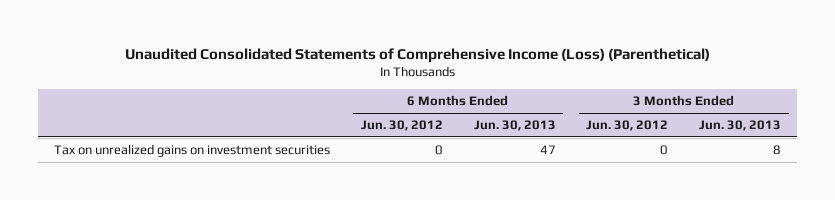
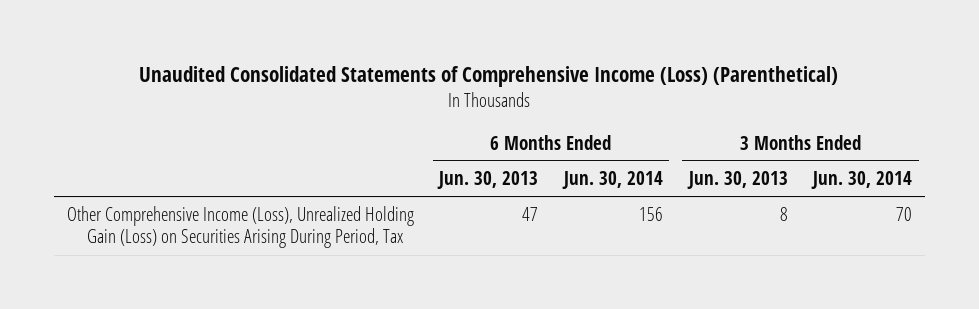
- | 6 Months Ended Jun. 30, 2012 | 6 Months Ended Jun. 30, 2013 | 3 Months Ended Jun. 30, 2012 | 3 Months Ended Jun. 30, 2013
+ | 6 Months Ended Jun. 30, 2013 | 6 Months Ended Jun. 30, 2014 | 3 Months Ended Jun. 30, 2013 | 3 Months Ended Jun. 30, 2014
- Tax on unrealized gains on investment securities | 0 | 47 | 0 | 8
+ Other Comprehensive Income (Loss), Unrealized Holding Gain (Loss) on Securities Arising During Period, Tax | 47 | 156 | 8 | 70

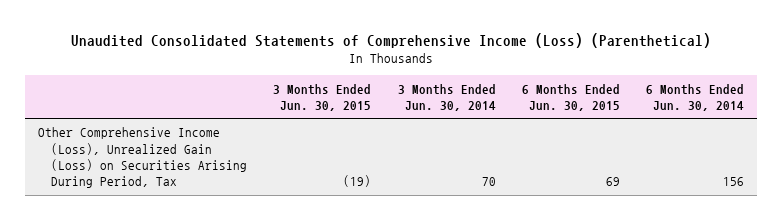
- | 6 Months Ended Jun. 30, 2013 | 6 Months Ended Jun. 30, 2014 | 3 Months Ended Jun. 30, 2013 | 3 Months Ended Jun. 30, 2014
+ | 3 Months Ended Jun. 30, 2015 | 3 Months Ended Jun. 30, 2014 | 6 Months Ended Jun. 30, 2015 | 6 Months Ended Jun. 30, 2014
- Other Comprehensive Income (Loss), Unrealized Holding Gain (Loss) on Securities Arising During Period, Tax | 47 | 156 | 8 | 70
+ Other Comprehensive Income (Loss), Unrealized Gain (Loss) on Securities Arising During Period, Tax | (19) | 70 | 69 | 156

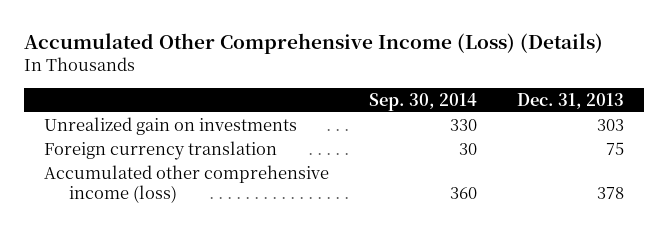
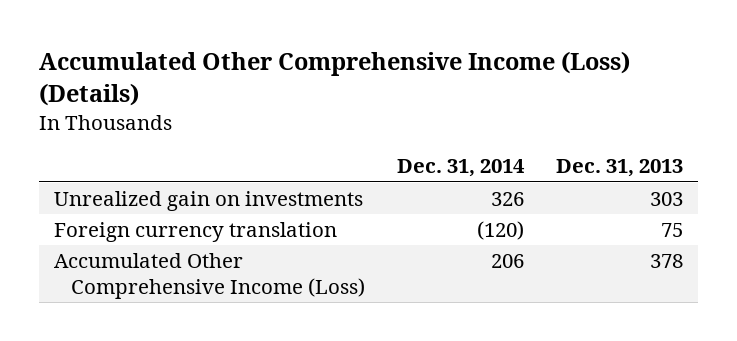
- | Sep. 30, 2014 | Dec. 31, 2013
+ | Dec. 31, 2014 | Dec. 31, 2013
- Accumulated other comprehensive income (loss) | 360 | 378
+ Accumulated Other Comprehensive Income (Loss) | 206 | 378

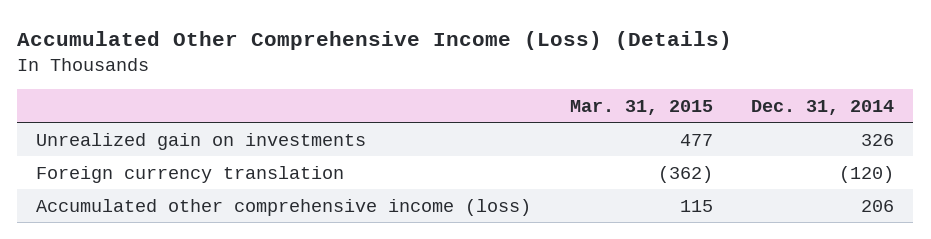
- | Dec. 31, 2014 | Dec. 31, 2013
+ | Mar. 31, 2015 | Dec. 31, 2014
- Accumulated Other Comprehensive Income (Loss) | 206 | 378
+ Accumulated other comprehensive income (loss) | 115 | 206

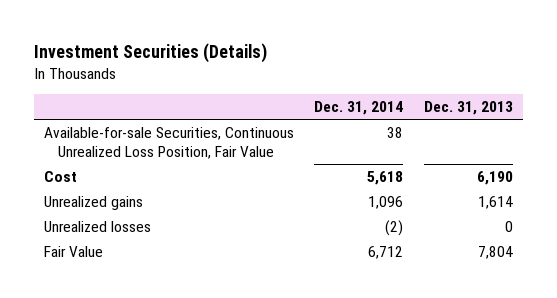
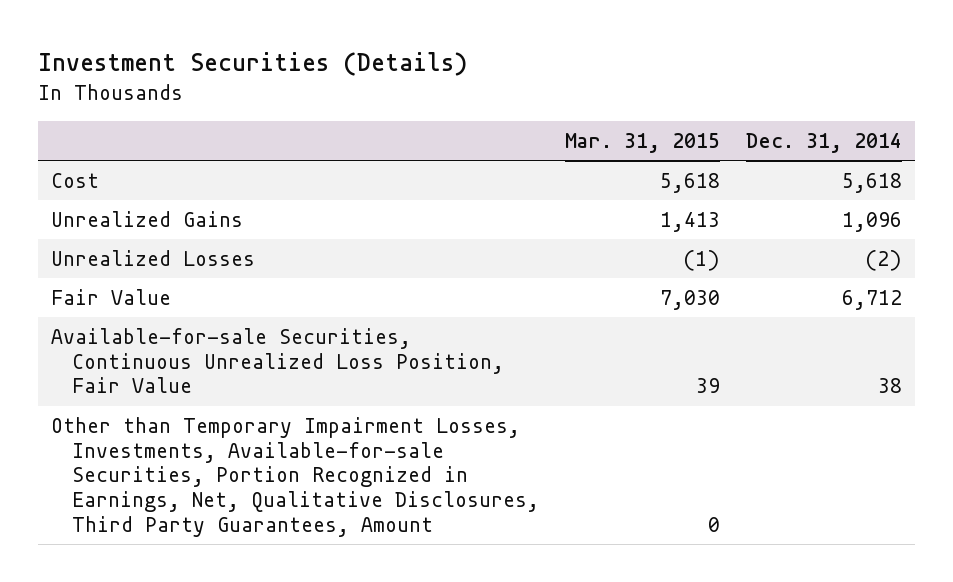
- | Dec. 31, 2014 | Dec. 31, 2013
+ | Mar. 31, 2015 | Dec. 31, 2014
- Unrealized gains | 1,096 | 1,614
- Unrealized losses | (2) | 0
+ Unrealized Gains | 1,413 | 1,096
+ Unrealized Losses | (1) | (2)
moved down: Available-for-sale Securities, Continuous Unrealized Loss Position, Fair Value | 39 | 38
+ Other than Temporary Impairment Losses, Investments, Available-for-sale Securities, Portion Recognized in Earnings, Net, Qualitative Disclosures, Third Party Guarantees, Amount | 0 |

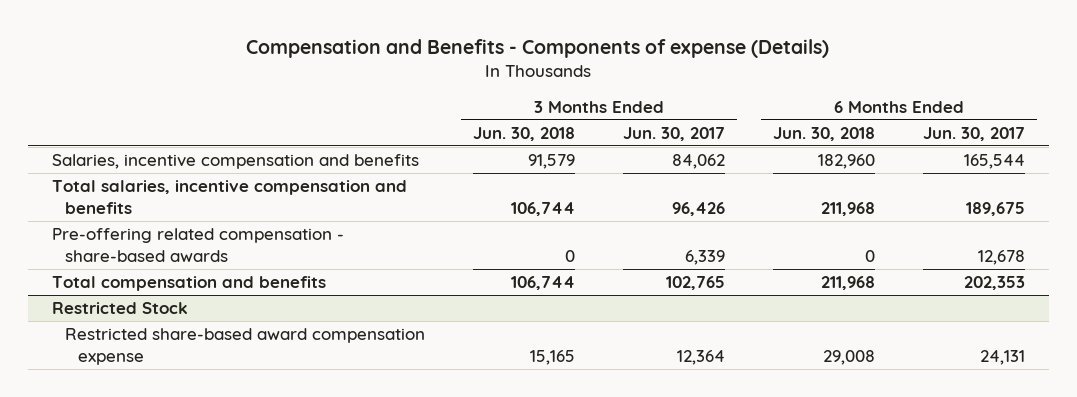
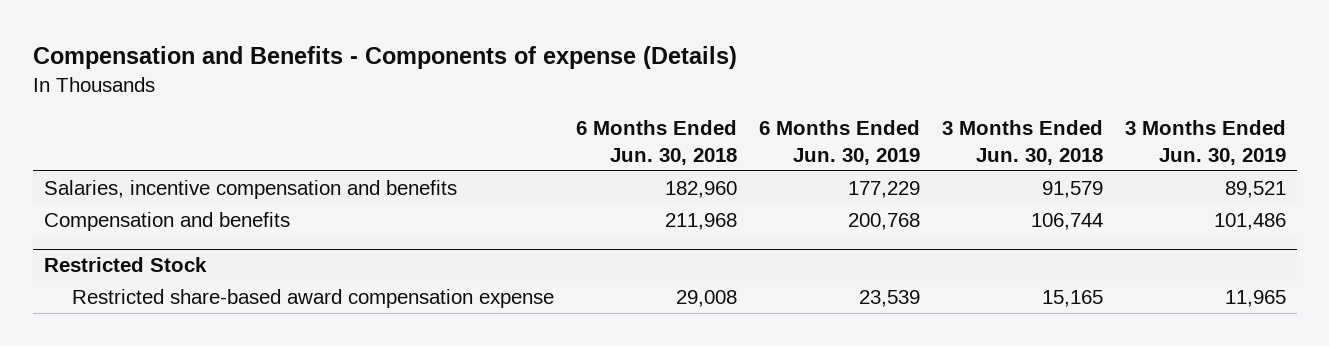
- | 3 Months Ended Jun. 30, 2018 | 3 Months Ended Jun. 30, 2017 | 6 Months Ended Jun. 30, 2018 | 6 Months Ended Jun. 30, 2017
+ | 6 Months Ended Jun. 30, 2018 | 6 Months Ended Jun. 30, 2019 | 3 Months Ended Jun. 30, 2018 | 3 Months Ended Jun. 30, 2019
- Total salaries, incentive compensation and benefits | 106,744 | 96,426 | 211,968 | 189,675
- Pre-offering related compensation - share-based awards | 0 | 6,339 | 0 | 12,678
- Total compensation and benefits | 106,744 | 102,765 | 211,968 | 202,353
+ Compensation and benefits | 211,968 | 200,768 | 106,744 | 101,486

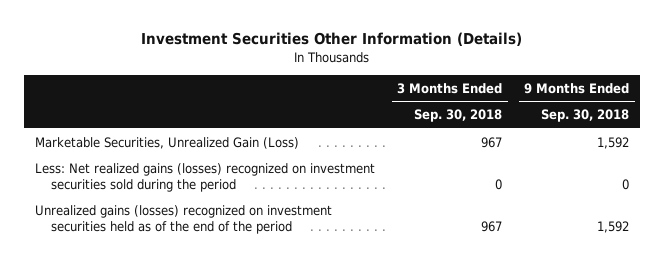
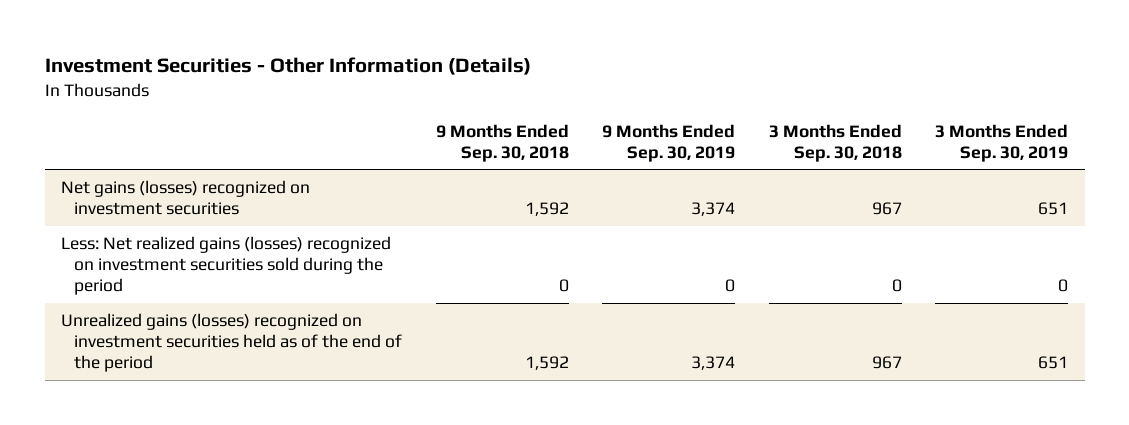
- Investment Securities Other Information (Details)
+ Investment Securities - Other Information (Details)
- | 3 Months Ended Sep. 30, 2018 | 9 Months Ended Sep. 30, 2018
+ | 9 Months Ended Sep. 30, 2018 | 9 Months Ended Sep. 30, 2019 | 3 Months Ended Sep. 30, 2018 | 3 Months Ended Sep. 30, 2019
- Marketable Securities, Unrealized Gain (Loss) | 967 | 1,592
+ Net gains (losses) recognized on investment securities | 1,592 | 3,374 | 967 | 651

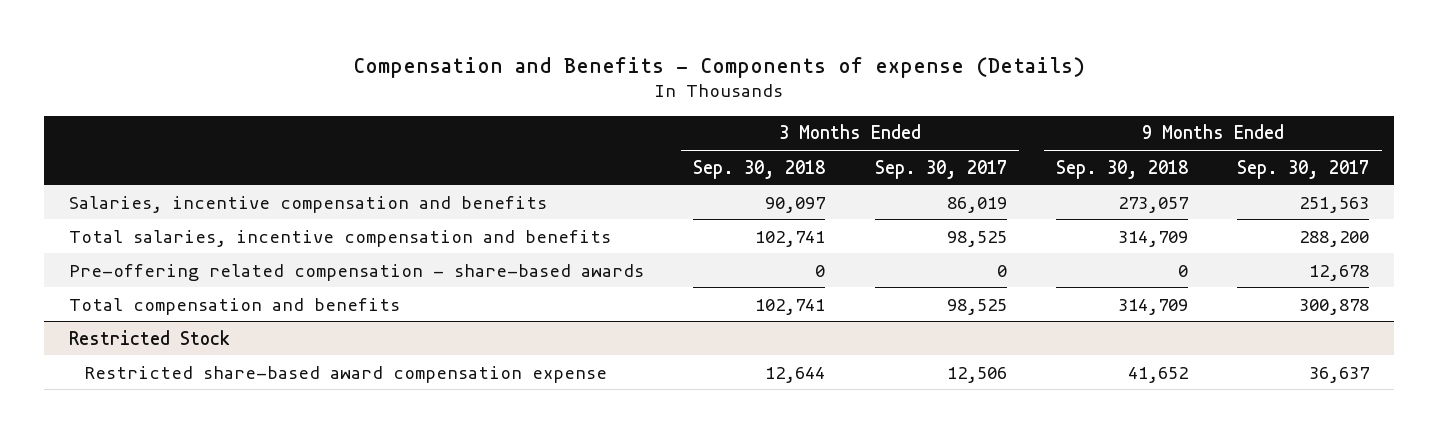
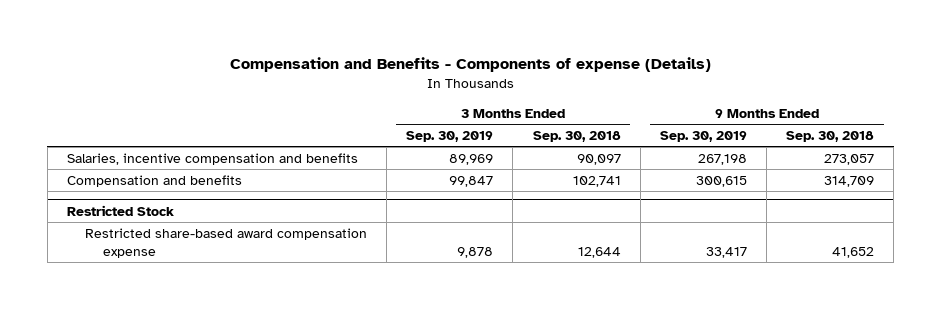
- | 3 Months Ended Sep. 30, 2018 | 3 Months Ended Sep. 30, 2017 | 9 Months Ended Sep. 30, 2018 | 9 Months Ended Sep. 30, 2017
+ | 3 Months Ended Sep. 30, 2019 | 3 Months Ended Sep. 30, 2018 | 9 Months Ended Sep. 30, 2019 | 9 Months Ended Sep. 30, 2018
- Total salaries, incentive compensation and benefits | 102,741 | 98,525 | 314,709 | 288,200
- Pre-offering related compensation - share-based awards | 0 | 0 | 0 | 12,678
- Total compensation and benefits | 102,741 | 98,525 | 314,709 | 300,878
+ Compensation and benefits | 99,847 | 102,741 | 300,615 | 314,709

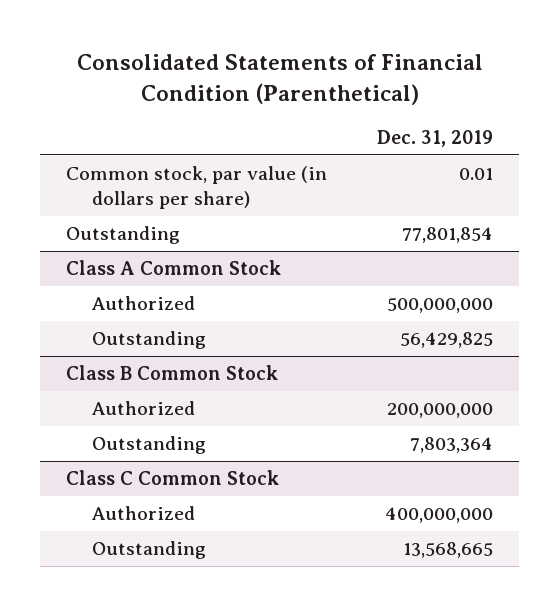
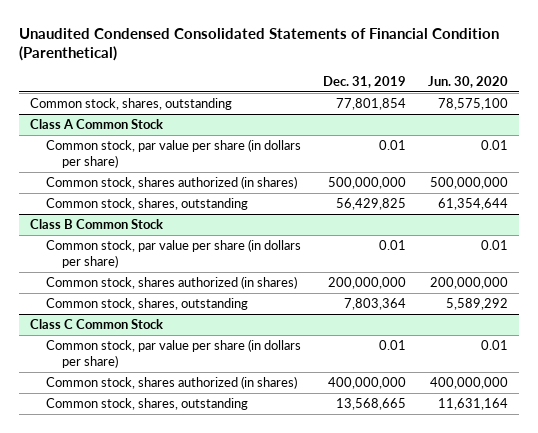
- Consolidated Statements of Financial Condition (Parenthetical)
+ Unaudited Condensed Consolidated Statements of Financial Condition (Parenthetical)
- | Dec. 31, 2019
+ | Dec. 31, 2019 | Jun. 30, 2020
- Common stock, par value (in dollars per share) | 0.01
- Outstanding | 77,801,854
+ Common stock, shares, outstanding | 77,801,854 | 78,575,100
@ Class A Common Stock
- Authorized | 500,000,000
- Outstanding | 56,429,825
+ Common stock, par value per share (in dollars per share) | 0.01 | 0.01
+ Common stock, shares authorized (in shares) | 500,000,000 | 500,000,000
+ Common stock, shares, outstanding | 56,429,825 | 61,354,644
@ Class B Common Stock
- Authorized | 200,000,000
- Outstanding | 7,803,364
+ Common stock, par value per share (in dollars per share) | 0.01 | 0.01
+ Common stock, shares authorized (in shares) | 200,000,000 | 200,000,000
+ Common stock, shares, outstanding | 7,803,364 | 5,589,292
@ Class C Common Stock
- Authorized | 400,000,000
- Outstanding | 13,568,665
+ Common stock, par value per share (in dollars per share) | 0.01 | 0.01
+ Common stock, shares authorized (in shares) | 400,000,000 | 400,000,000
+ Common stock, shares, outstanding | 13,568,665 | 11,631,164

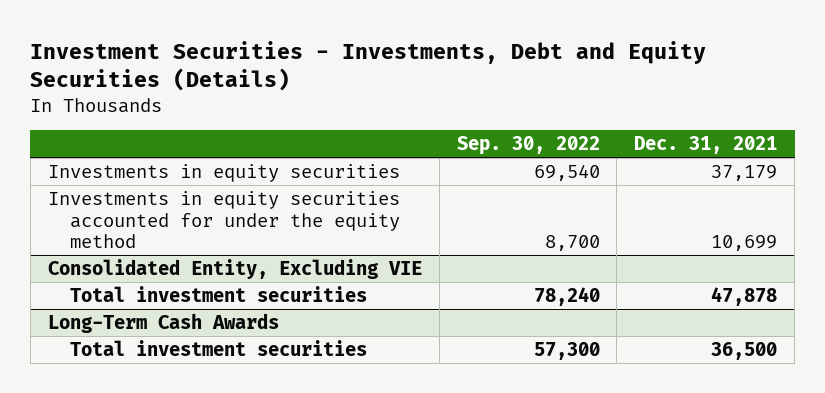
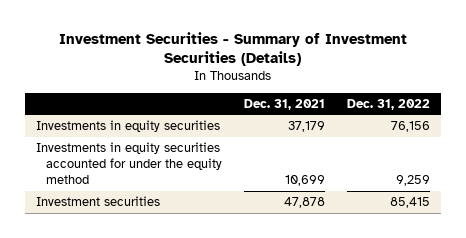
- Investment Securities - Investments, Debt and Equity Securities (Details)
+ Investment Securities - Summary of Investment Securities (Details)
- | Sep. 30, 2022 | Dec. 31, 2021
+ | Dec. 31, 2021 | Dec. 31, 2022
- Consolidated Entity, Excluding VIE
- Total investment securities | 78,240 | 47,878
- Long-Term Cash Awards
- Total investment securities | 57,300 | 36,500
+ Investment securities | 47,878 | 85,415

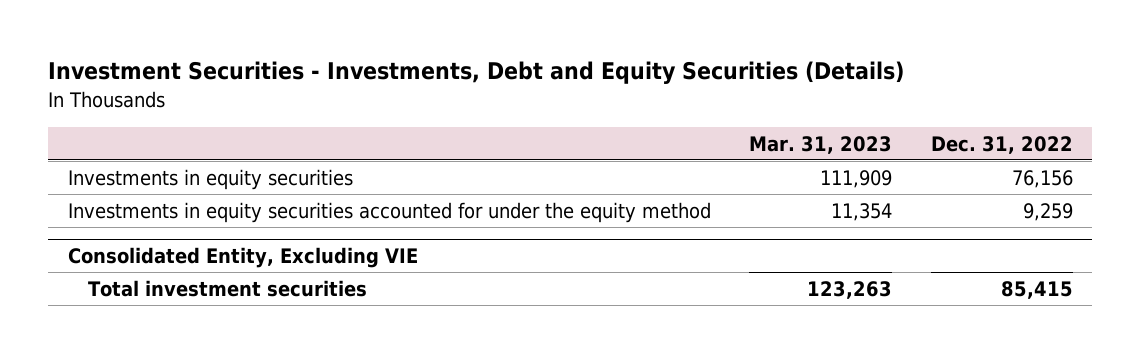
- Investment Securities - Summary of Investment Securities (Details)
+ Investment Securities - Investments, Debt and Equity Securities (Details)
- | Dec. 31, 2021 | Dec. 31, 2022
+ | Mar. 31, 2023 | Dec. 31, 2022
- Investment securities | 47,878 | 85,415
+ Consolidated Entity, Excluding VIE
+ Total investment securities | 123,263 | 85,415

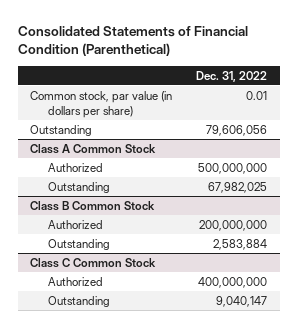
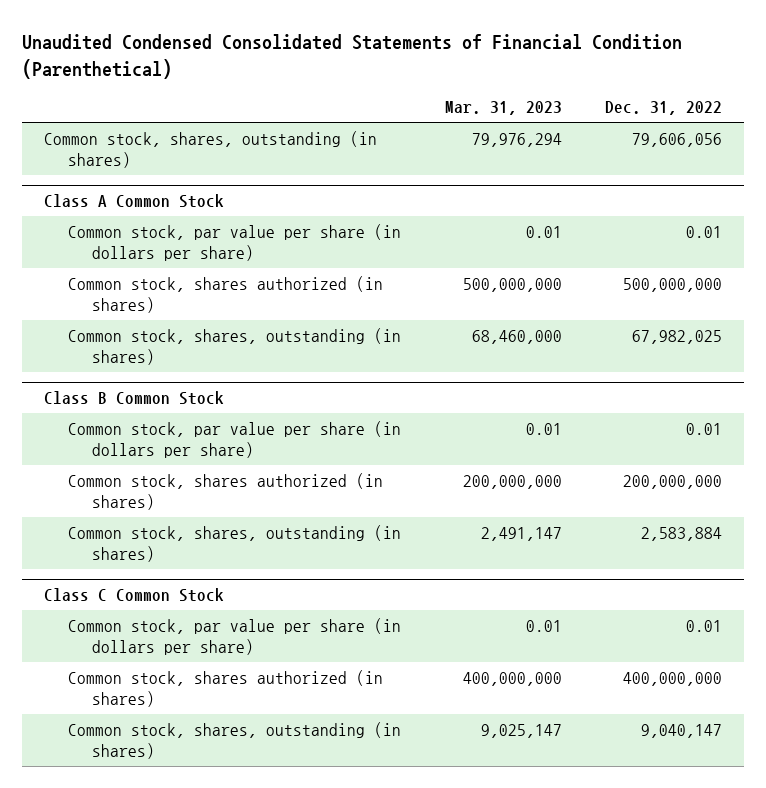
- Consolidated Statements of Financial Condition (Parenthetical)
+ Unaudited Condensed Consolidated Statements of Financial Condition (Parenthetical)
- | Dec. 31, 2022
+ | Mar. 31, 2023 | Dec. 31, 2022
- Common stock, par value (in dollars per share) | 0.01
- Outstanding | 79,606,056
+ Common stock, shares, outstanding (in shares) | 79,976,294 | 79,606,056
@ Class A Common Stock
- Authorized | 500,000,000
- Outstanding | 67,982,025
+ Common stock, par value per share (in dollars per share) | 0.01 | 0.01
+ Common stock, shares authorized (in shares) | 500,000,000 | 500,000,000
+ Common stock, shares, outstanding (in shares) | 68,460,000 | 67,982,025
@ Class B Common Stock
- Authorized | 200,000,000
- Outstanding | 2,583,884
+ Common stock, par value per share (in dollars per share) | 0.01 | 0.01
+ Common stock, shares authorized (in shares) | 200,000,000 | 200,000,000
+ Common stock, shares, outstanding (in shares) | 2,491,147 | 2,583,884
@ Class C Common Stock
- Authorized | 400,000,000
- Outstanding | 9,040,147
+ Common stock, par value per share (in dollars per share) | 0.01 | 0.01
+ Common stock, shares authorized (in shares) | 400,000,000 | 400,000,000
+ Common stock, shares, outstanding (in shares) | 9,025,147 | 9,040,147

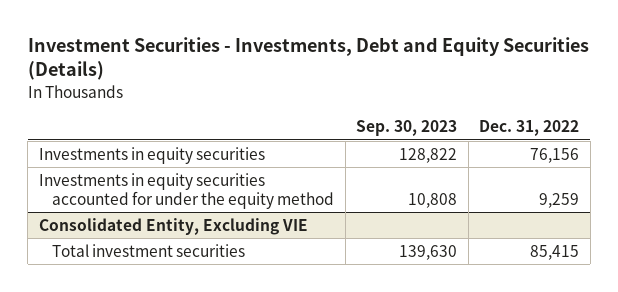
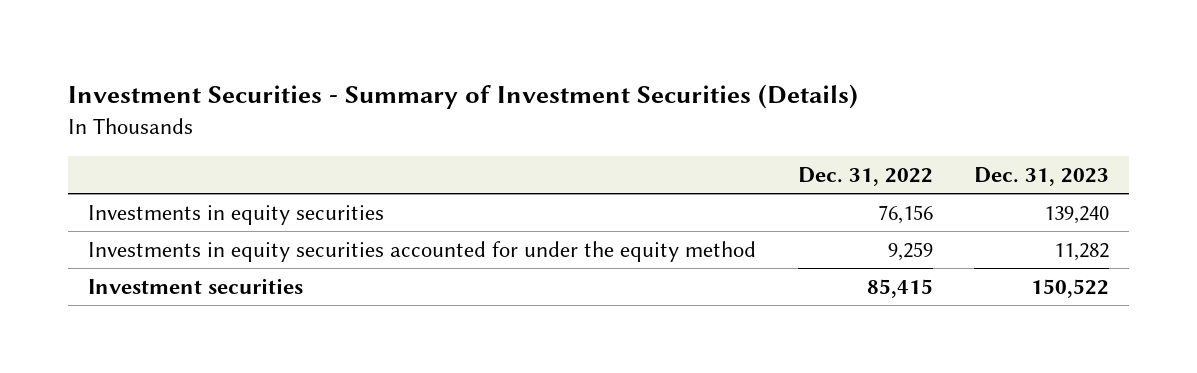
- Investment Securities - Investments, Debt and Equity Securities (Details)
+ Investment Securities - Summary of Investment Securities (Details)
- | Sep. 30, 2023 | Dec. 31, 2022
+ | Dec. 31, 2022 | Dec. 31, 2023
- Consolidated Entity, Excluding VIE
- Total investment securities | 139,630 | 85,415
+ Investment securities | 85,415 | 150,522

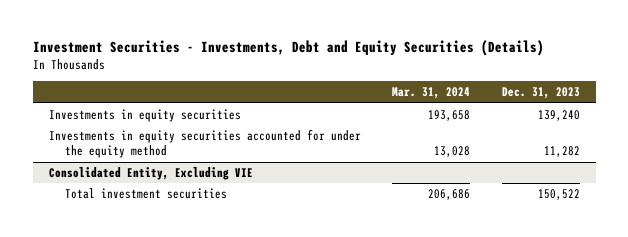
- Investment Securities - Summary of Investment Securities (Details)
+ Investment Securities - Investments, Debt and Equity Securities (Details)
- | Dec. 31, 2022 | Dec. 31, 2023
+ | Mar. 31, 2024 | Dec. 31, 2023
- Investment securities | 85,415 | 150,522
+ Consolidated Entity, Excluding VIE
+ Total investment securities | 206,686 | 150,522

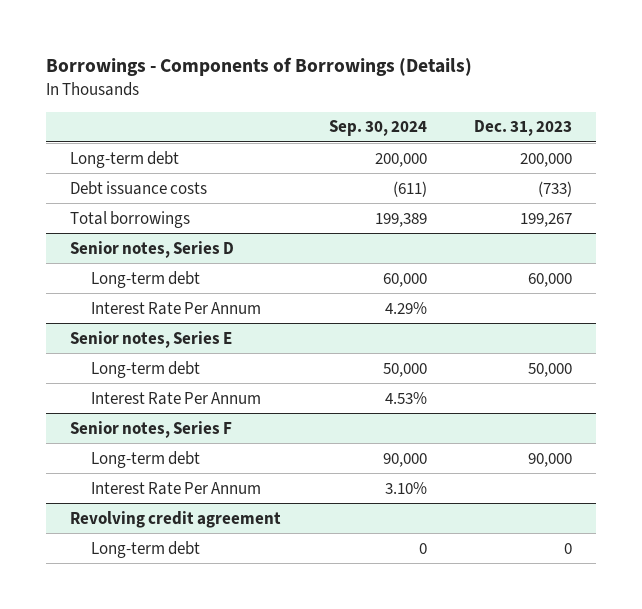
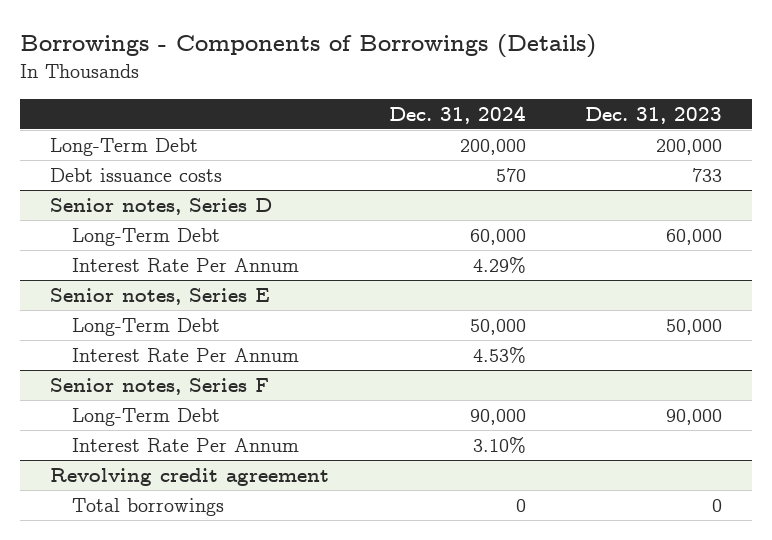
- | Sep. 30, 2024 | Dec. 31, 2023
+ | Dec. 31, 2024 | Dec. 31, 2023
- Long-term debt | 200,000 | 200,000
- Debt issuance costs | (611) | (733)
- Total borrowings | 199,389 | 199,267
+ Long-Term Debt | 200,000 | 200,000
+ Debt issuance costs | 570 | 733
@ Senior notes, Series D
- Long-term debt | 60,000 | 60,000
+ Long-Term Debt | 60,000 | 60,000
@ Senior notes, Series E
- Long-term debt | 50,000 | 50,000
+ Long-Term Debt | 50,000 | 50,000
@ Senior notes, Series F
- Long-term debt | 90,000 | 90,000
+ Long-Term Debt | 90,000 | 90,000
@ Revolving credit agreement
- Long-term debt | 0 | 0
+ Total borrowings | 0 | 0

